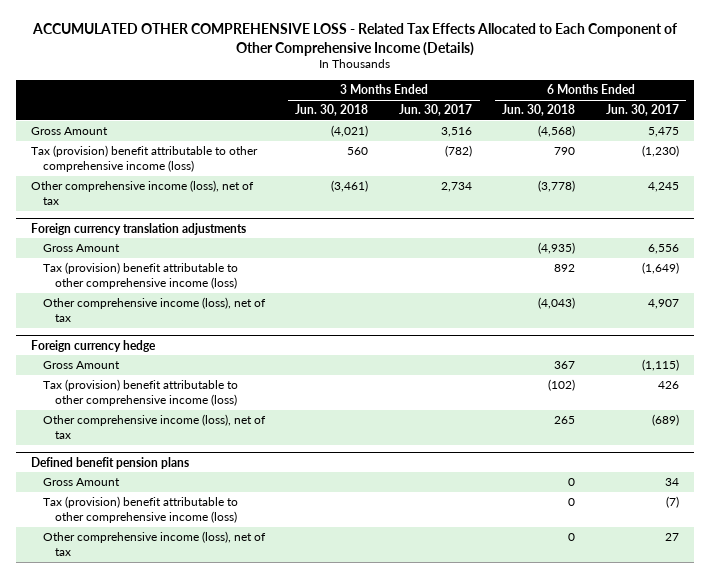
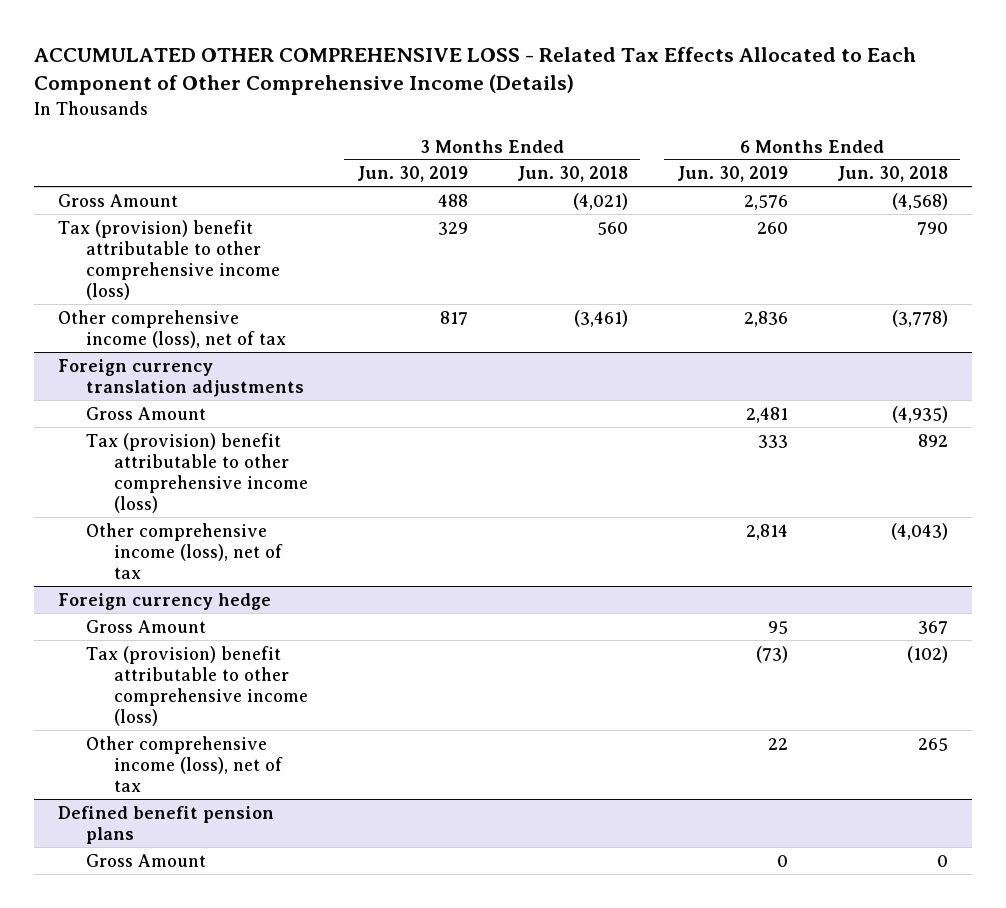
- | 3 Months Ended Jun. 30, 2018 | 3 Months Ended Jun. 30, 2017 | 6 Months Ended Jun. 30, 2018 | 6 Months Ended Jun. 30, 2017
+ | 3 Months Ended Jun. 30, 2019 | 3 Months Ended Jun. 30, 2018 | 6 Months Ended Jun. 30, 2019 | 6 Months Ended Jun. 30, 2018
@ Defined benefit pension plans
- Tax (provision) benefit attributable to other comprehensive income (loss) | | | 0 | (7)
- Other comprehensive income (loss), net of tax | | | 0 | 27

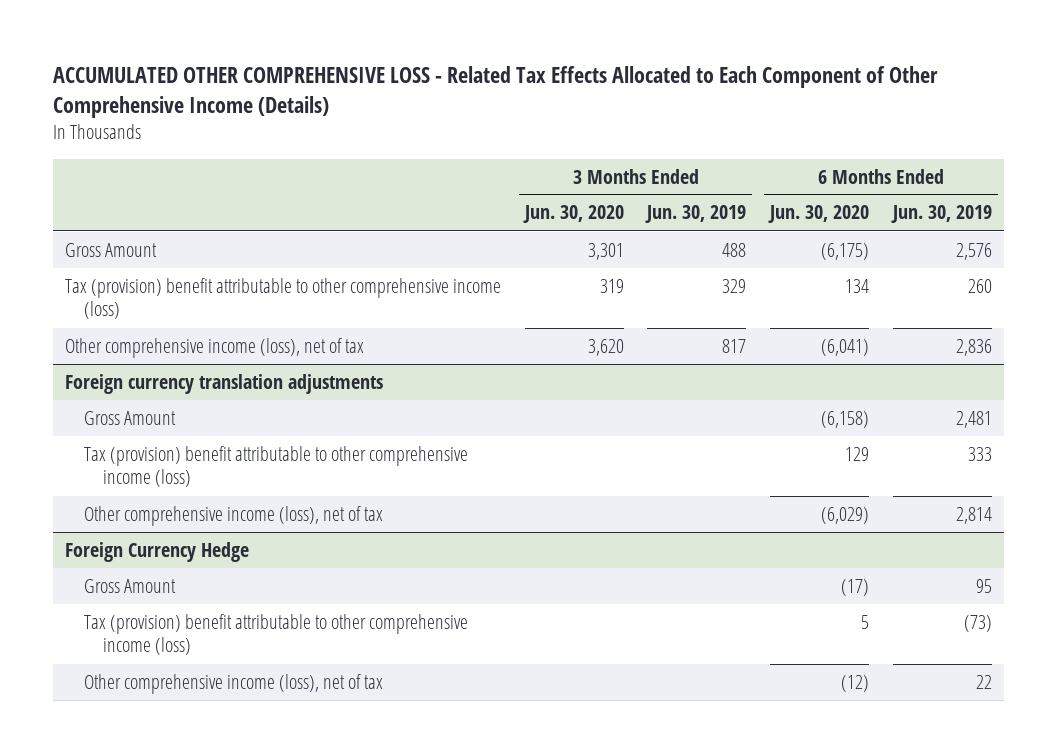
- | 3 Months Ended Jun. 30, 2019 | 3 Months Ended Jun. 30, 2018 | 6 Months Ended Jun. 30, 2019 | 6 Months Ended Jun. 30, 2018
+ | 3 Months Ended Jun. 30, 2020 | 3 Months Ended Jun. 30, 2019 | 6 Months Ended Jun. 30, 2020 | 6 Months Ended Jun. 30, 2019
- Foreign currency hedge
+ Foreign Currency Hedge
- Defined benefit pension plans
- Gross Amount | | | 0 | 0

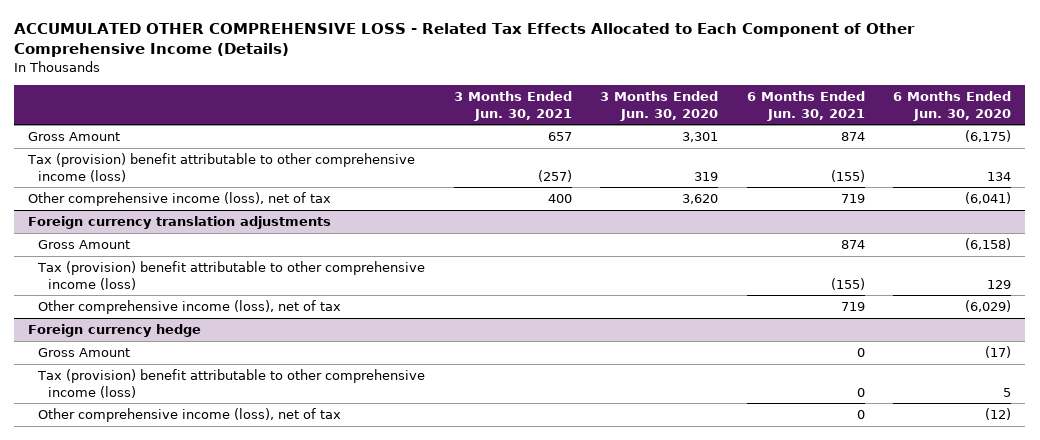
- | 3 Months Ended Jun. 30, 2020 | 3 Months Ended Jun. 30, 2019 | 6 Months Ended Jun. 30, 2020 | 6 Months Ended Jun. 30, 2019
+ | 3 Months Ended Jun. 30, 2021 | 3 Months Ended Jun. 30, 2020 | 6 Months Ended Jun. 30, 2021 | 6 Months Ended Jun. 30, 2020
- Foreign Currency Hedge
+ Foreign currency hedge

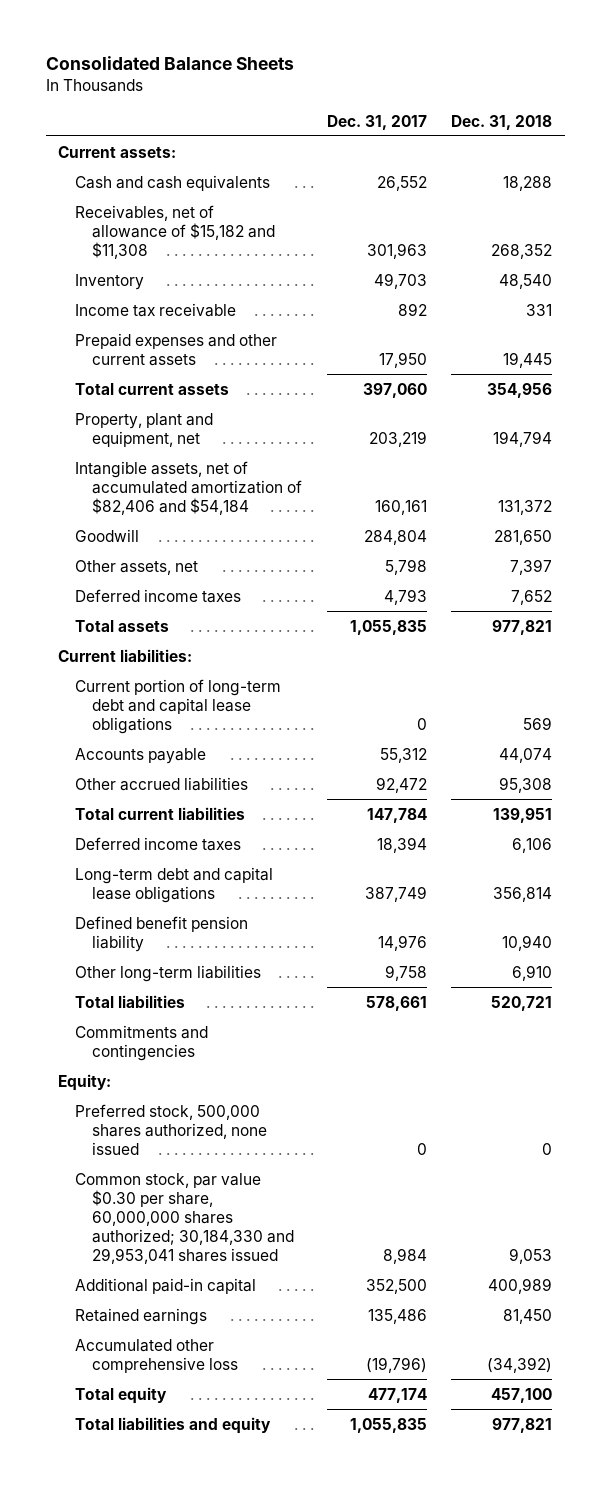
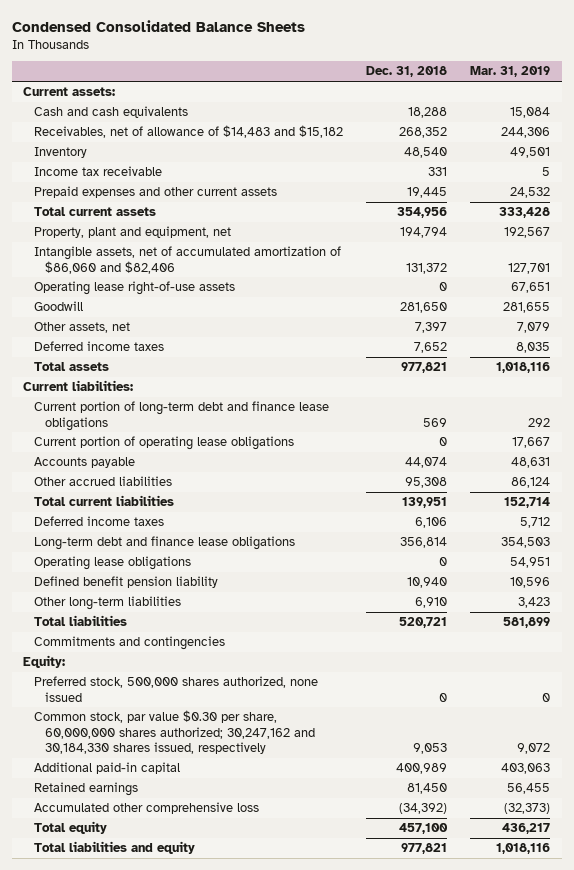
- Consolidated Balance Sheets
+ Condensed Consolidated Balance Sheets
- | Dec. 31, 2017 | Dec. 31, 2018
+ | Dec. 31, 2018 | Mar. 31, 2019
- Receivables, net of allowance of $15,182 and $11,308 | 301,963 | 268,352
+ Receivables, net of allowance of $14,483 and $15,182 | 268,352 | 244,306
- Intangible assets, net of accumulated amortization of $82,406 and $54,184 | 160,161 | 131,372
+ Intangible assets, net of accumulated amortization of $86,060 and $82,406 | 131,372 | 127,701
+ Operating lease right-of-use assets | 0 | 67,651
- Current portion of long-term debt and capital lease obligations | 0 | 569
+ Current portion of long-term debt and finance lease obligations | 569 | 292
+ Current portion of operating lease obligations | 0 | 17,667
- Long-term debt and capital lease obligations | 387,749 | 356,814
+ Long-term debt and finance lease obligations | 356,814 | 354,503
+ Operating lease obligations | 0 | 54,951
- Common stock, par value $0.30 per share, 60,000,000 shares authorized; 30,184,330 and 29,953,041 shares issued | 8,984 | 9,053
+ Common stock, par value $0.30 per share, 60,000,000 shares authorized; 30,247,162 and 30,184,330 shares issued, respectively | 9,053 | 9,072

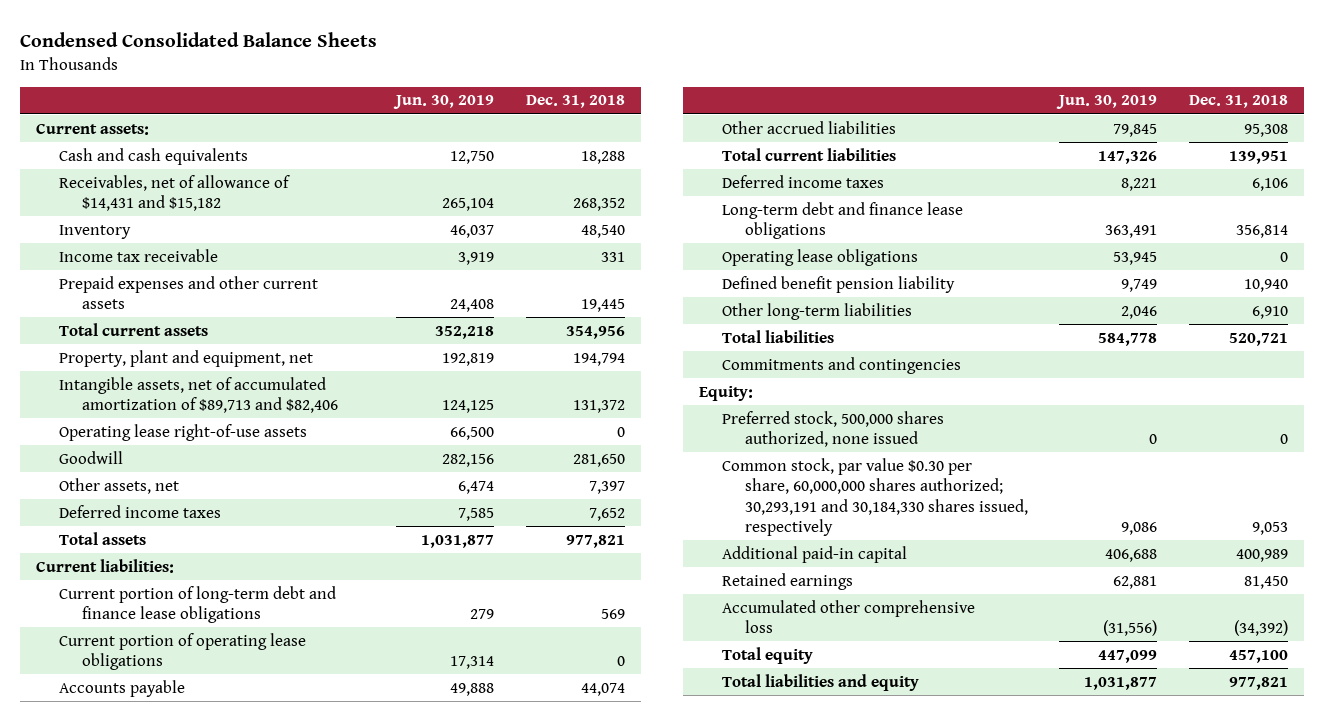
- | Dec. 31, 2018 | Mar. 31, 2019
+ | Jun. 30, 2019 | Dec. 31, 2018
- Receivables, net of allowance of $14,483 and $15,182 | 268,352 | 244,306
+ Receivables, net of allowance of $14,431 and $15,182 | 265,104 | 268,352
- Intangible assets, net of accumulated amortization of $86,060 and $82,406 | 131,372 | 127,701
+ Intangible assets, net of accumulated amortization of $89,713 and $82,406 | 124,125 | 131,372
- Common stock, par value $0.30 per share, 60,000,000 shares authorized; 30,247,162 and 30,184,330 shares issued, respectively | 9,053 | 9,072
+ Common stock, par value $0.30 per share, 60,000,000 shares authorized; 30,293,191 and 30,184,330 shares issued, respectively | 9,086 | 9,053

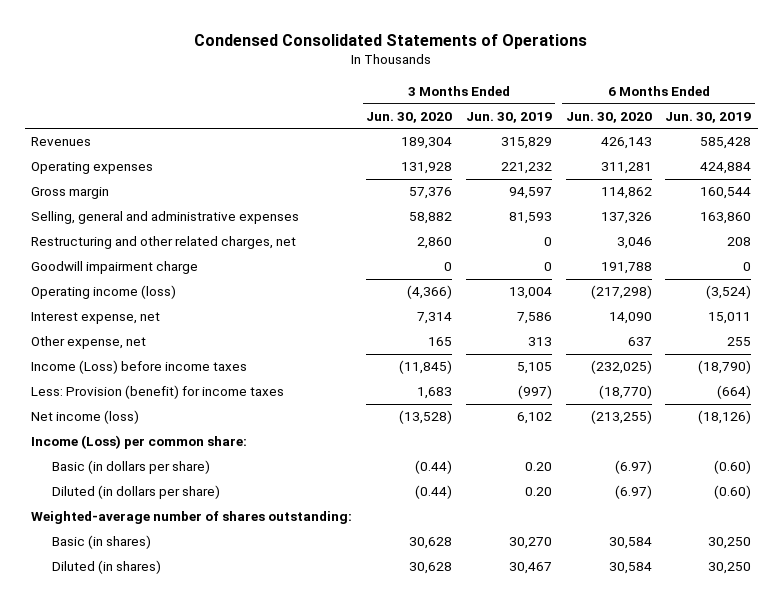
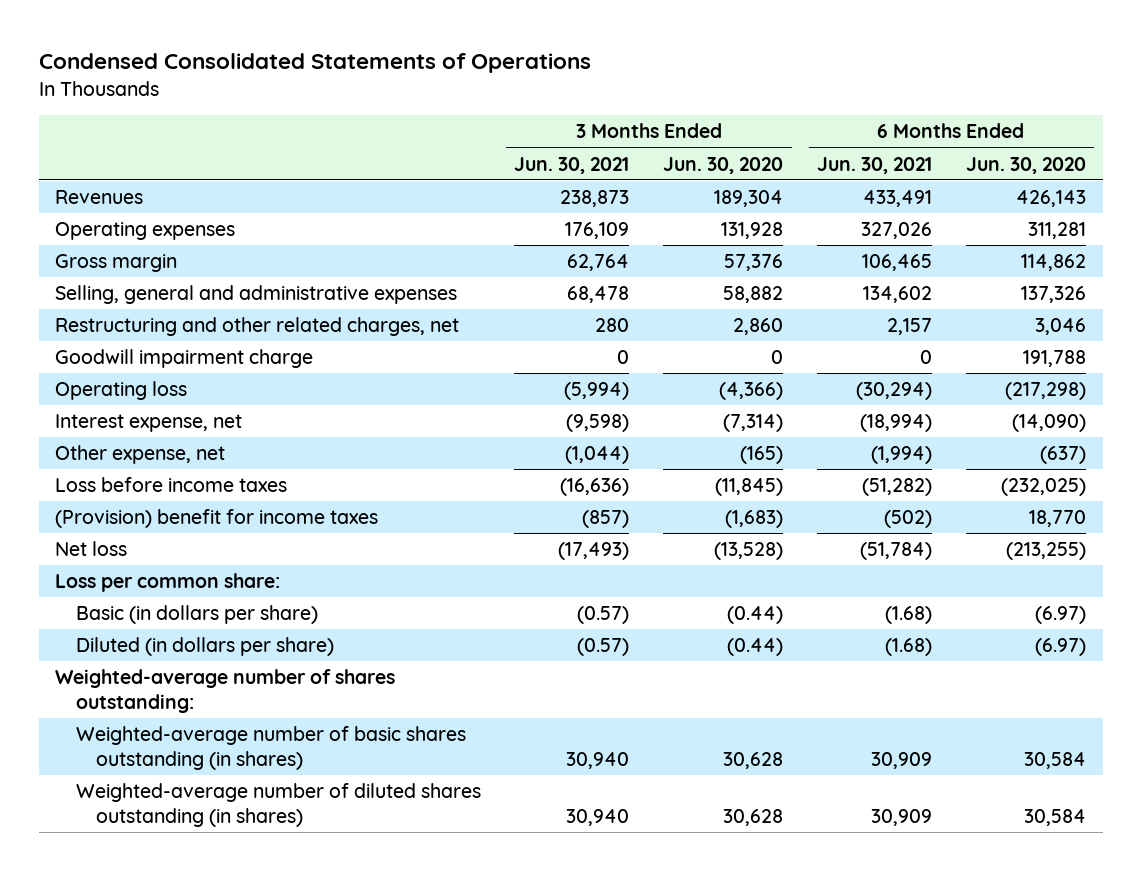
- | 3 Months Ended Jun. 30, 2020 | 3 Months Ended Jun. 30, 2019 | 6 Months Ended Jun. 30, 2020 | 6 Months Ended Jun. 30, 2019
+ | 3 Months Ended Jun. 30, 2021 | 3 Months Ended Jun. 30, 2020 | 6 Months Ended Jun. 30, 2021 | 6 Months Ended Jun. 30, 2020
- Operating income (loss) | (4,366) | 13,004 | (217,298) | (3,524)
- Interest expense, net | 7,314 | 7,586 | 14,090 | 15,011
- Other expense, net | 165 | 313 | 637 | 255
- Income (Loss) before income taxes | (11,845) | 5,105 | (232,025) | (18,790)
- Less: Provision (benefit) for income taxes | 1,683 | (997) | (18,770) | (664)
- Net income (loss) | (13,528) | 6,102 | (213,255) | (18,126)
- Income (Loss) per common share:
+ Operating loss | (5,994) | (4,366) | (30,294) | (217,298)
+ Interest expense, net | (9,598) | (7,314) | (18,994) | (14,090)
+ Other expense, net | (1,044) | (165) | (1,994) | (637)
+ Loss before income taxes | (16,636) | (11,845) | (51,282) | (232,025)
+ (Provision) benefit for income taxes | (857) | (1,683) | (502) | 18,770
+ Net loss | (17,493) | (13,528) | (51,784) | (213,255)
+ Loss per common share:
- Basic (in shares) | 30,628 | 30,270 | 30,584 | 30,250
- Diluted (in shares) | 30,628 | 30,467 | 30,584 | 30,250
+ Weighted-average number of basic shares outstanding (in shares) | 30,940 | 30,628 | 30,909 | 30,584
+ Weighted-average number of diluted shares outstanding (in shares) | 30,940 | 30,628 | 30,909 | 30,584

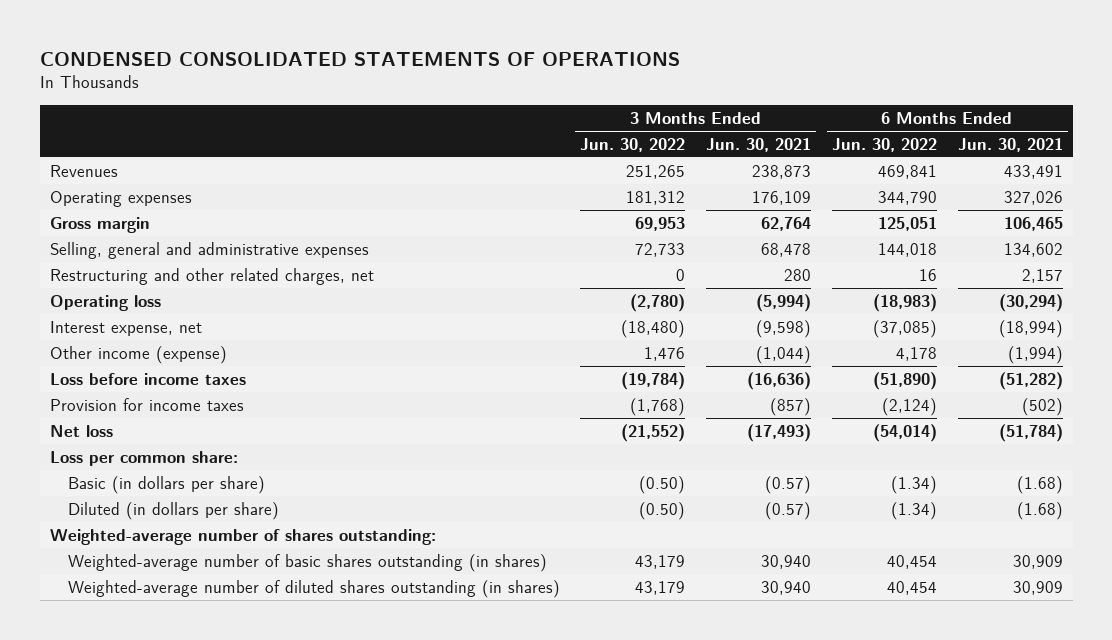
- Condensed Consolidated Statements of Operations
+ CONDENSED CONSOLIDATED STATEMENTS OF OPERATIONS
- | 3 Months Ended Jun. 30, 2021 | 3 Months Ended Jun. 30, 2020 | 6 Months Ended Jun. 30, 2021 | 6 Months Ended Jun. 30, 2020
+ | 3 Months Ended Jun. 30, 2022 | 3 Months Ended Jun. 30, 2021 | 6 Months Ended Jun. 30, 2022 | 6 Months Ended Jun. 30, 2021
- Goodwill impairment charge | 0 | 0 | 0 | 191,788
- Other expense, net | (1,044) | (165) | (1,994) | (637)
+ Other income (expense) | 1,476 | (1,044) | 4,178 | (1,994)
- (Provision) benefit for income taxes | (857) | (1,683) | (502) | 18,770
+ Provision for income taxes | (1,768) | (857) | (2,124) | (502)

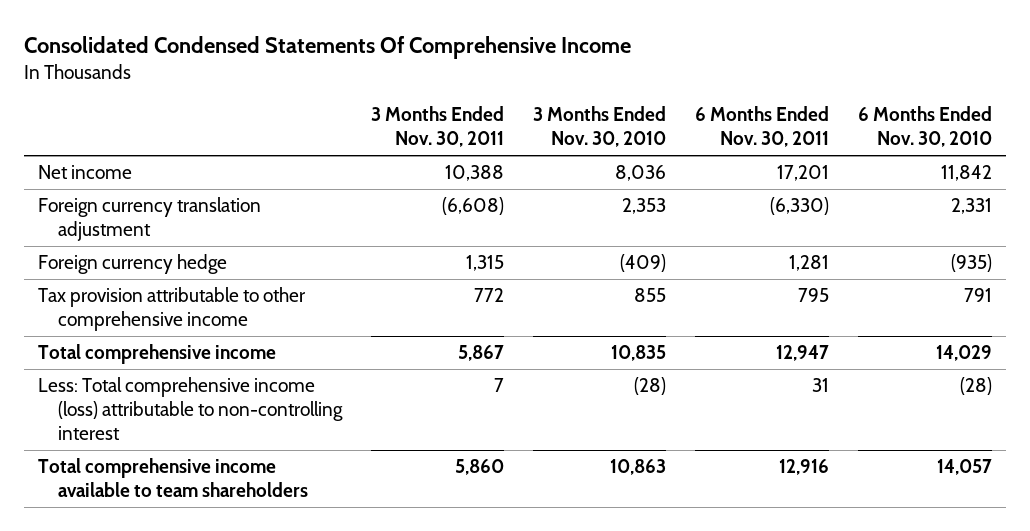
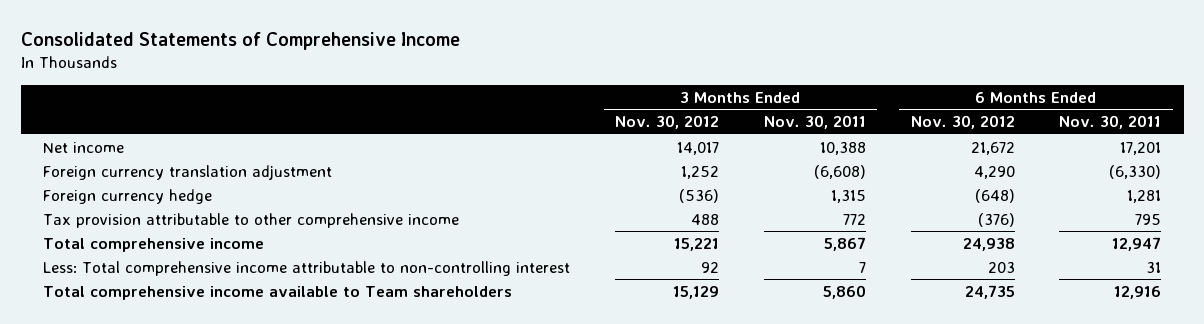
- Consolidated Condensed Statements Of Comprehensive Income
+ Consolidated Statements of Comprehensive Income
- | 3 Months Ended Nov. 30, 2011 | 3 Months Ended Nov. 30, 2010 | 6 Months Ended Nov. 30, 2011 | 6 Months Ended Nov. 30, 2010
+ | 3 Months Ended Nov. 30, 2012 | 3 Months Ended Nov. 30, 2011 | 6 Months Ended Nov. 30, 2012 | 6 Months Ended Nov. 30, 2011
- Less: Total comprehensive income (loss) attributable to non-controlling interest | 7 | (28) | 31 | (28)
- Total comprehensive income available to team shareholders | 5,860 | 10,863 | 12,916 | 14,057
+ Less: Total comprehensive income attributable to non-controlling interest | 92 | 7 | 203 | 31
+ Total comprehensive income available to Team shareholders | 15,129 | 5,860 | 24,735 | 12,916

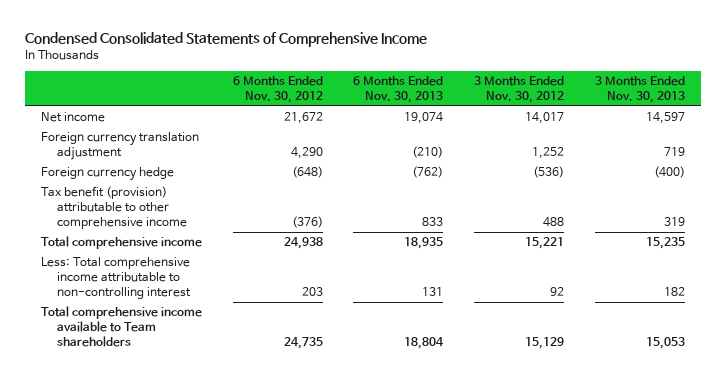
- Consolidated Statements of Comprehensive Income
+ Condensed Consolidated Statements of Comprehensive Income
- | 3 Months Ended Nov. 30, 2012 | 3 Months Ended Nov. 30, 2011 | 6 Months Ended Nov. 30, 2012 | 6 Months Ended Nov. 30, 2011
+ | 6 Months Ended Nov. 30, 2012 | 6 Months Ended Nov. 30, 2013 | 3 Months Ended Nov. 30, 2012 | 3 Months Ended Nov. 30, 2013
- Tax provision attributable to other comprehensive income | 488 | 772 | (376) | 795
+ Tax benefit (provision) attributable to other comprehensive income | (376) | 833 | 488 | 319

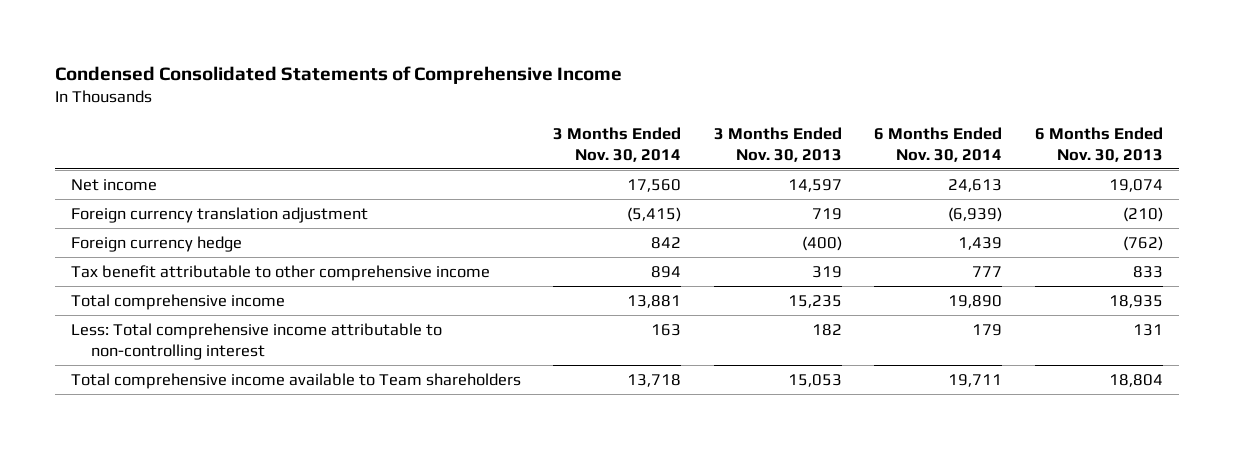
- | 6 Months Ended Nov. 30, 2012 | 6 Months Ended Nov. 30, 2013 | 3 Months Ended Nov. 30, 2012 | 3 Months Ended Nov. 30, 2013
+ | 3 Months Ended Nov. 30, 2014 | 3 Months Ended Nov. 30, 2013 | 6 Months Ended Nov. 30, 2014 | 6 Months Ended Nov. 30, 2013
- Tax benefit (provision) attributable to other comprehensive income | (376) | 833 | 488 | 319
+ Tax benefit attributable to other comprehensive income | 894 | 319 | 777 | 833

